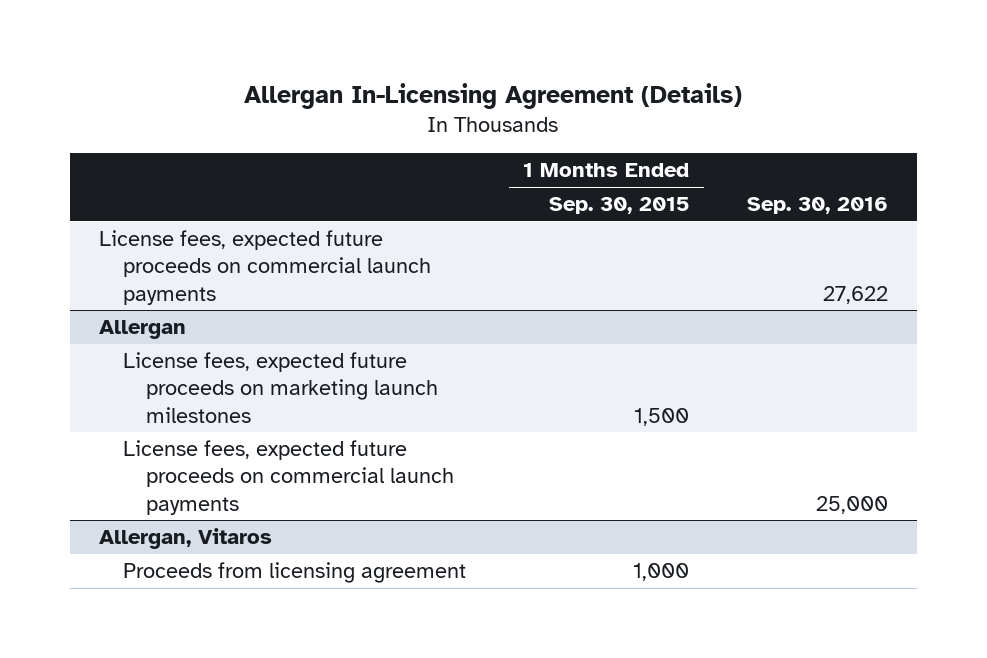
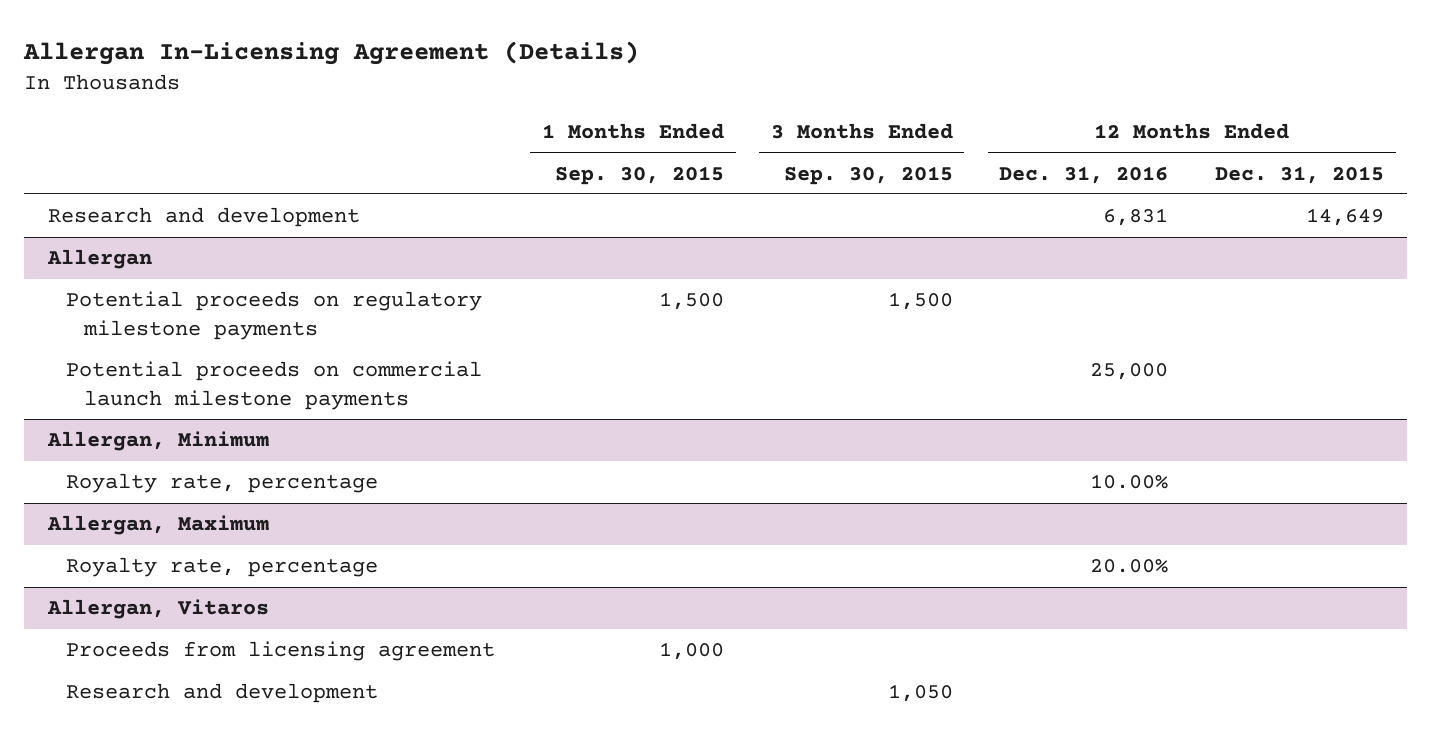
- | 1 Months Ended Sep. 30, 2015 | Sep. 30, 2016
+ | 1 Months Ended Sep. 30, 2015 | 3 Months Ended Sep. 30, 2015 | 12 Months Ended Dec. 31, 2016 | 12 Months Ended Dec. 31, 2015
- License fees, expected future proceeds on commercial launch payments | | 27,622
+ Research and development | | | 6,831 | 14,649
@ Allergan
- License fees, expected future proceeds on marketing launch milestones | 1,500 |
- License fees, expected future proceeds on commercial launch payments | | 25,000
+ Potential proceeds on regulatory milestone payments | 1,500 | 1,500 | |
+ Potential proceeds on commercial launch milestone payments | | | 25,000 |
+ Allergan, Minimum
+ Royalty rate, percentage | | | 10.00% |
+ Allergan, Maximum
+ Royalty rate, percentage | | | 20.00% |
@ Allergan, Vitaros
+ Research and development | | 1,050 | |

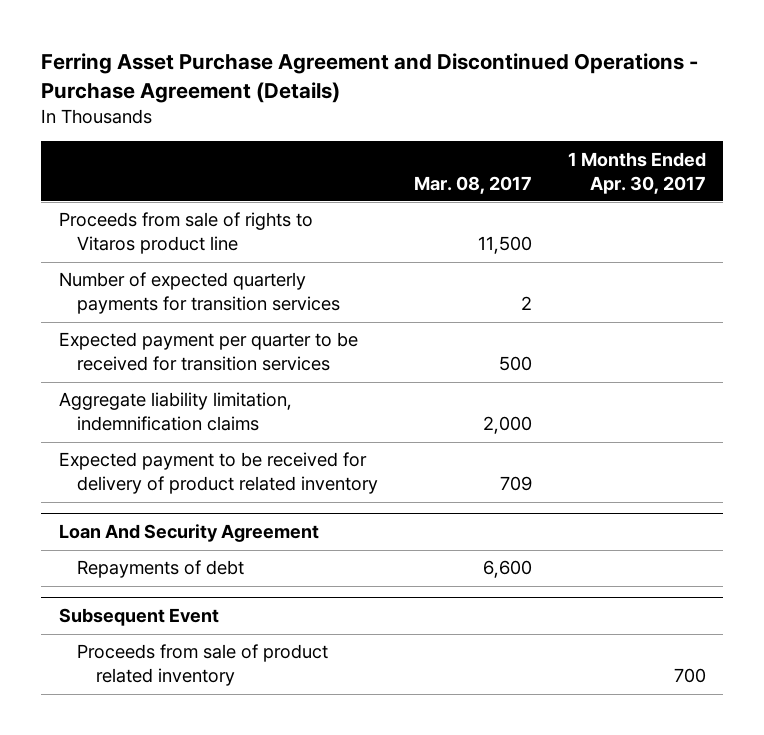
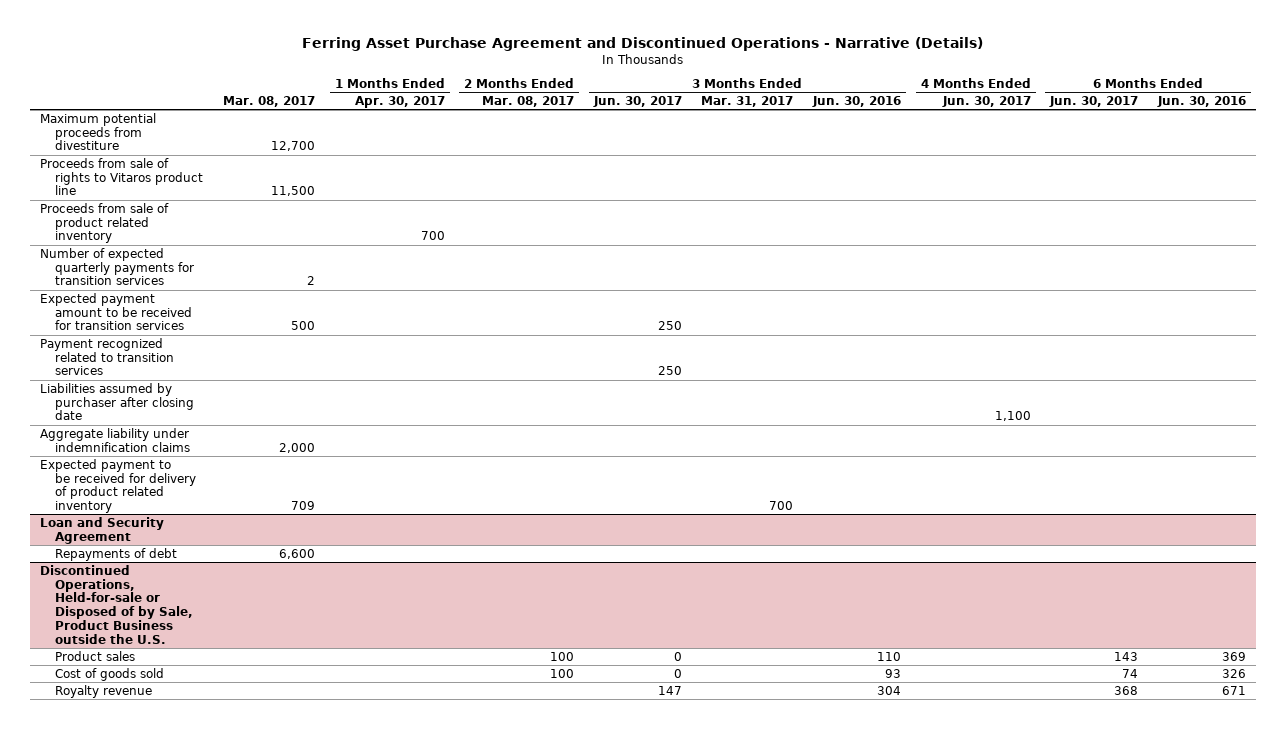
- Ferring Asset Purchase Agreement and Discontinued Operations - Purchase Agreement (Details)
+ Ferring Asset Purchase Agreement and Discontinued Operations - Narrative (Details)
- | Mar. 08, 2017 | 1 Months Ended Apr. 30, 2017
+ | Mar. 08, 2017 | 1 Months Ended Apr. 30, 2017 | 2 Months Ended Mar. 08, 2017 | 3 Months Ended Jun. 30, 2017 | 3 Months Ended Mar. 31, 2017 | 3 Months Ended Jun. 30, 2016 | 4 Months Ended Jun. 30, 2017 | 6 Months Ended Jun. 30, 2017 | 6 Months Ended Jun. 30, 2016
+ Maximum potential proceeds from divestiture | 12,700 | | | | | | | |
+ Proceeds from sale of product related inventory | | 700 | | | | | | |
- Expected payment per quarter to be received for transition services | 500 |
- Aggregate liability limitation, indemnification claims | 2,000 |
+ Expected payment amount to be received for transition services | 500 | | | 250 | | | | |
+ Payment recognized related to transition services | | | | 250 | | | | |
+ Liabilities assumed by purchaser after closing date | | | | | | | 1,100 | |
+ Aggregate liability under indemnification claims | 2,000 | | | | | | | |
- Loan And Security Agreement
+ Loan and Security Agreement
- Subsequent Event
- Proceeds from sale of product related inventory | | 700
+ Discontinued Operations, Held-for-sale or Disposed of by Sale, Product Business outside the U.S.
+ Product sales | | | 100 | 0 | | 110 | | 143 | 369
+ Cost of goods sold | | | 100 | 0 | | 93 | | 74 | 326
+ Royalty revenue | | | | 147 | | 304 | | 368 | 671

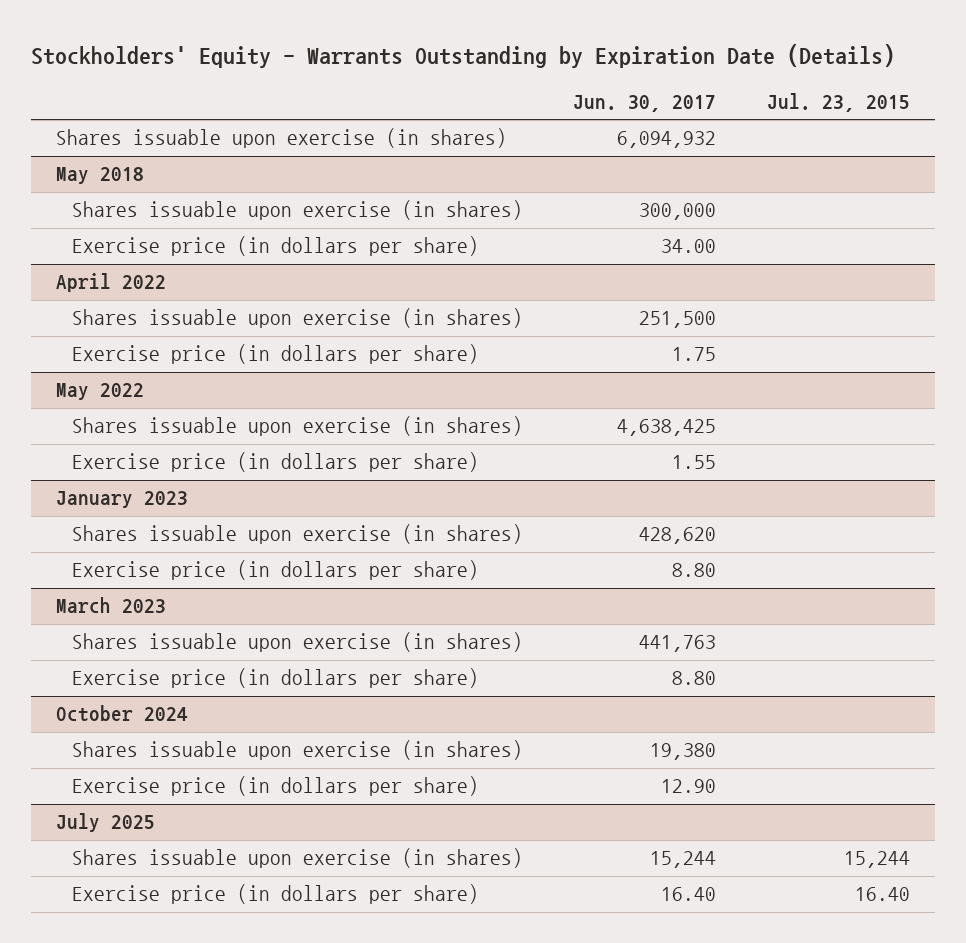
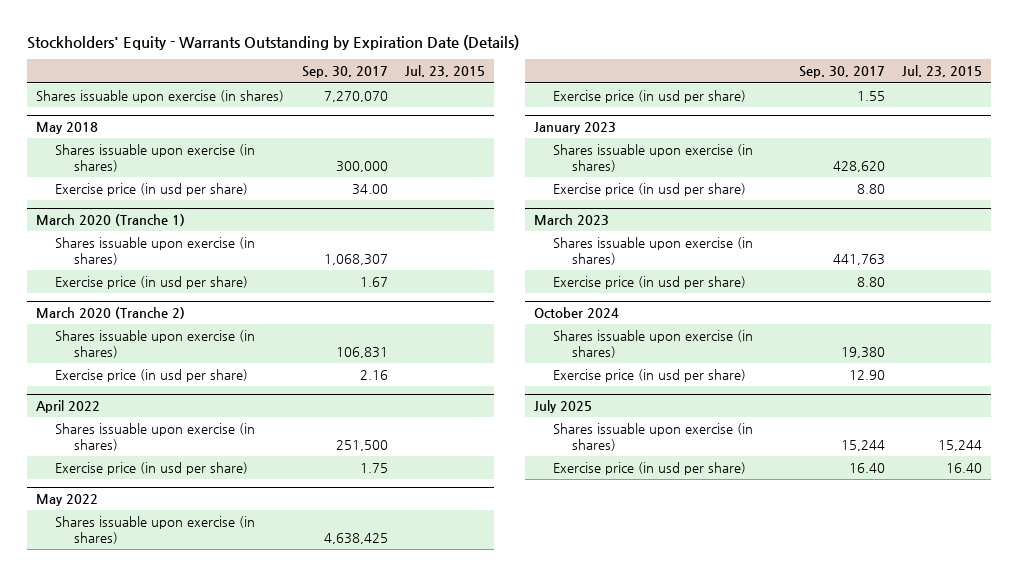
- | Jun. 30, 2017 | Jul. 23, 2015
+ | Sep. 30, 2017 | Jul. 23, 2015
@ May 2018
- Exercise price (in dollars per share) | 34.00 |
+ Exercise price (in usd per share) | 34.00 |
+ March 2020 (Tranche 1)
+ Shares issuable upon exercise (in shares) | 1,068,307 |
+ Exercise price (in usd per share) | 1.67 |
+ March 2020 (Tranche 2)
+ Shares issuable upon exercise (in shares) | 106,831 |
+ Exercise price (in usd per share) | 2.16 |
@ April 2022
- Exercise price (in dollars per share) | 1.75 |
+ Exercise price (in usd per share) | 1.75 |
@ May 2022
- Exercise price (in dollars per share) | 1.55 |
+ Exercise price (in usd per share) | 1.55 |
@ January 2023
- Exercise price (in dollars per share) | 8.80 |
+ Exercise price (in usd per share) | 8.80 |
@ March 2023
- Exercise price (in dollars per share) | 8.80 |
+ Exercise price (in usd per share) | 8.80 |
@ October 2024
- Exercise price (in dollars per share) | 12.90 |
+ Exercise price (in usd per share) | 12.90 |
@ July 2025
- Exercise price (in dollars per share) | 16.40 | 16.40
+ Exercise price (in usd per share) | 16.40 | 16.40

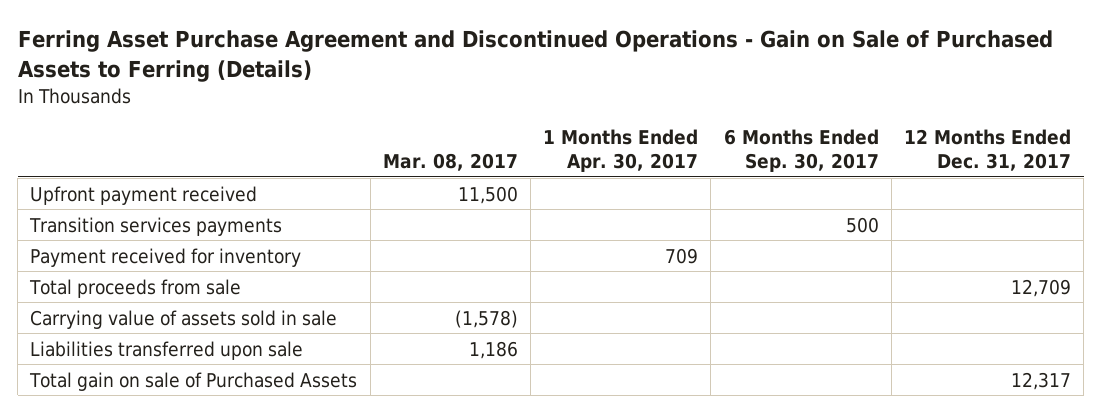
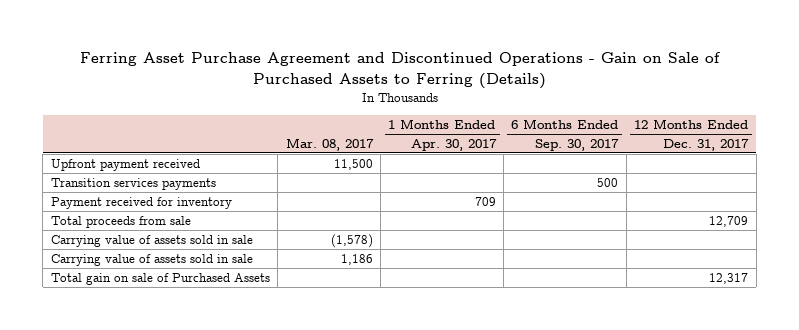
- Liabilities transferred upon sale | 1,186 | | |
+ Carrying value of assets sold in sale | 1,186 | | |

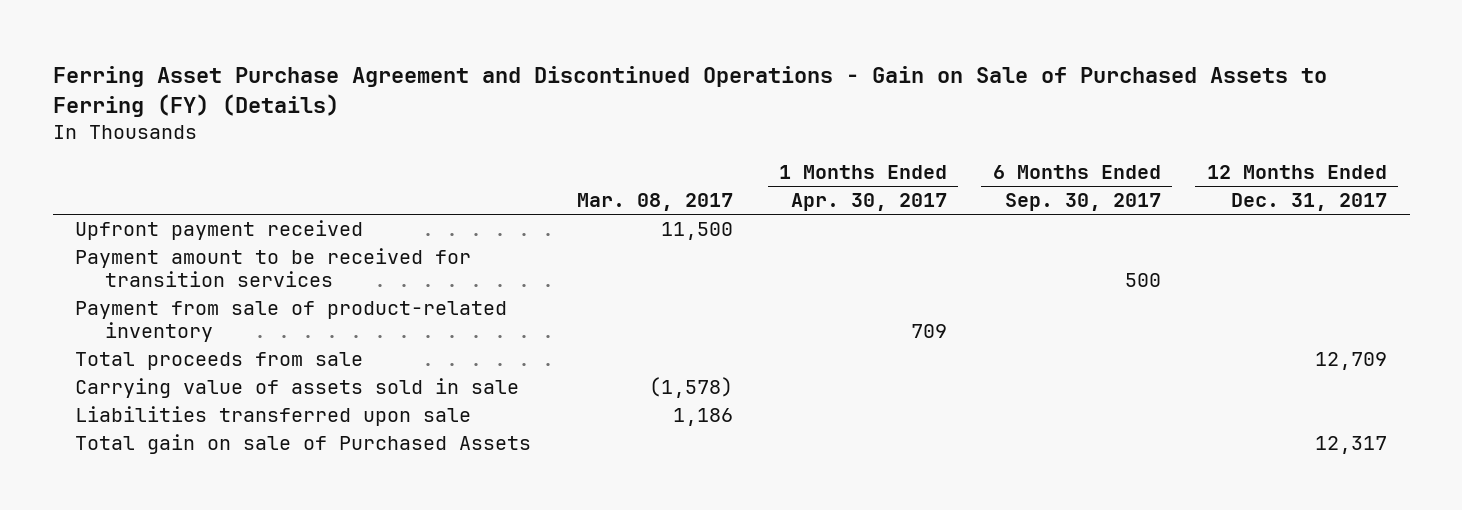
- Ferring Asset Purchase Agreement and Discontinued Operations - Gain on Sale of Purchased Assets to Ferring (Details)
+ Ferring Asset Purchase Agreement and Discontinued Operations - Gain on Sale of Purchased Assets to Ferring (FY) (Details)
- Transition services payments | | | 500 |
- Payment received for inventory | | 709 | |
+ Payment amount to be received for transition services | | | 500 |
+ Payment from sale of product-related inventory | | 709 | |
- Carrying value of assets sold in sale | 1,186 | | |
+ Liabilities transferred upon sale | 1,186 | | |

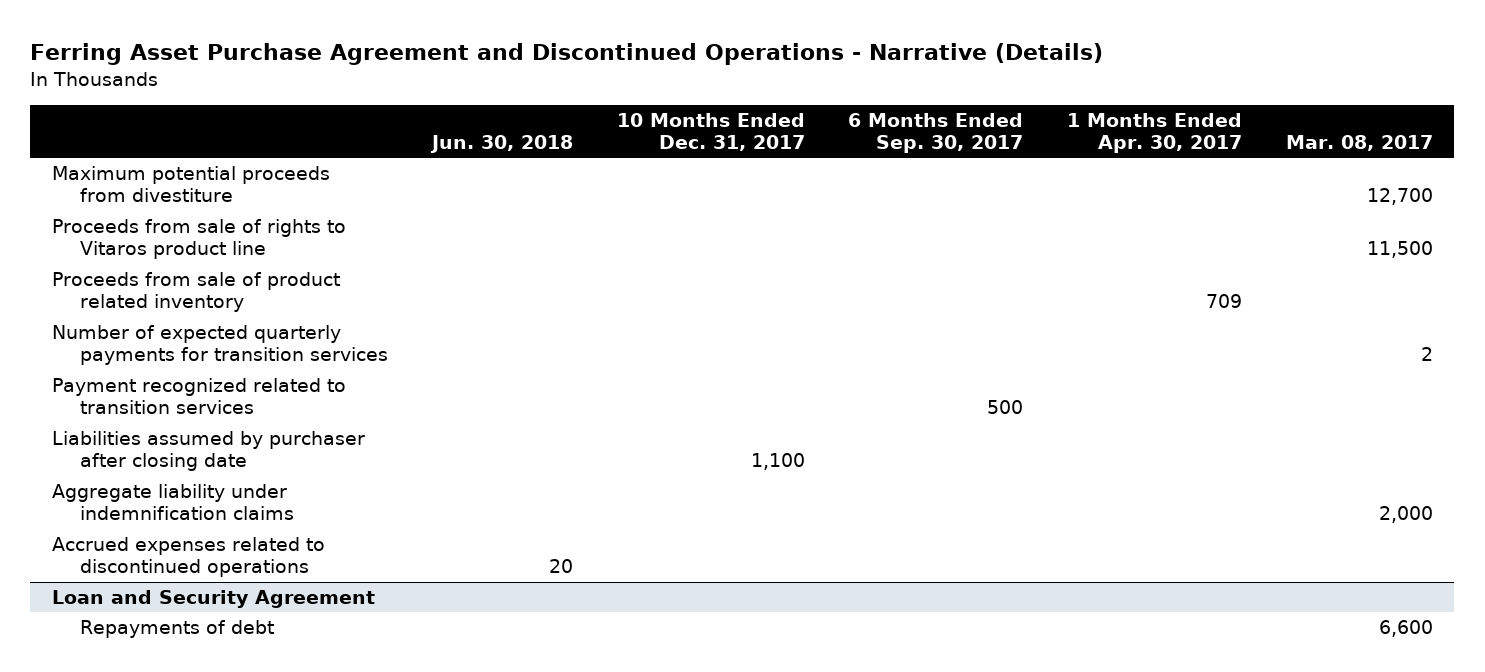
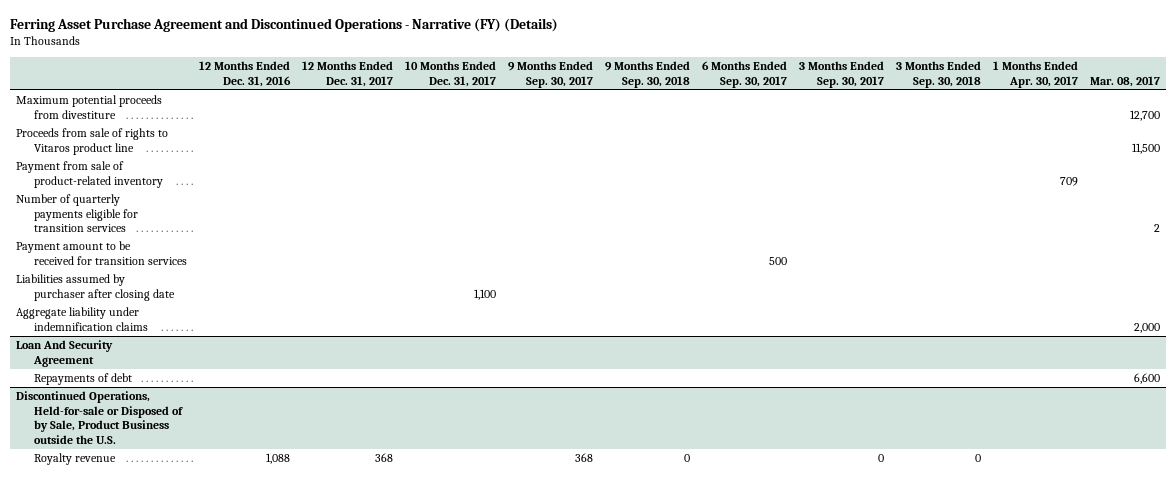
- Ferring Asset Purchase Agreement and Discontinued Operations - Narrative (Details)
+ Ferring Asset Purchase Agreement and Discontinued Operations - Narrative (FY) (Details)
- | Jun. 30, 2018 | 10 Months Ended Dec. 31, 2017 | 6 Months Ended Sep. 30, 2017 | 1 Months Ended Apr. 30, 2017 | Mar. 08, 2017
+ | 12 Months Ended Dec. 31, 2016 | 12 Months Ended Dec. 31, 2017 | 10 Months Ended Dec. 31, 2017 | 9 Months Ended Sep. 30, 2017 | 9 Months Ended Sep. 30, 2018 | 6 Months Ended Sep. 30, 2017 | 3 Months Ended Sep. 30, 2017 | 3 Months Ended Sep. 30, 2018 | 1 Months Ended Apr. 30, 2017 | Mar. 08, 2017
- Proceeds from sale of product related inventory | | | | 709 |
- Number of expected quarterly payments for transition services | | | | | 2
- Payment recognized related to transition services | | | 500 | |
+ Payment from sale of product-related inventory | | | | | | | | | 709 |
+ Number of quarterly payments eligible for transition services | | | | | | | | | | 2
+ Payment amount to be received for transition services | | | | | | 500 | | | |
- Accrued expenses related to discontinued operations | 20 | | | |
- Loan and Security Agreement
+ Loan And Security Agreement
+ Discontinued Operations, Held-for-sale or Disposed of by Sale, Product Business outside the U.S.
+ Royalty revenue | 1,088 | 368 | | 368 | 0 | | 0 | 0 | |

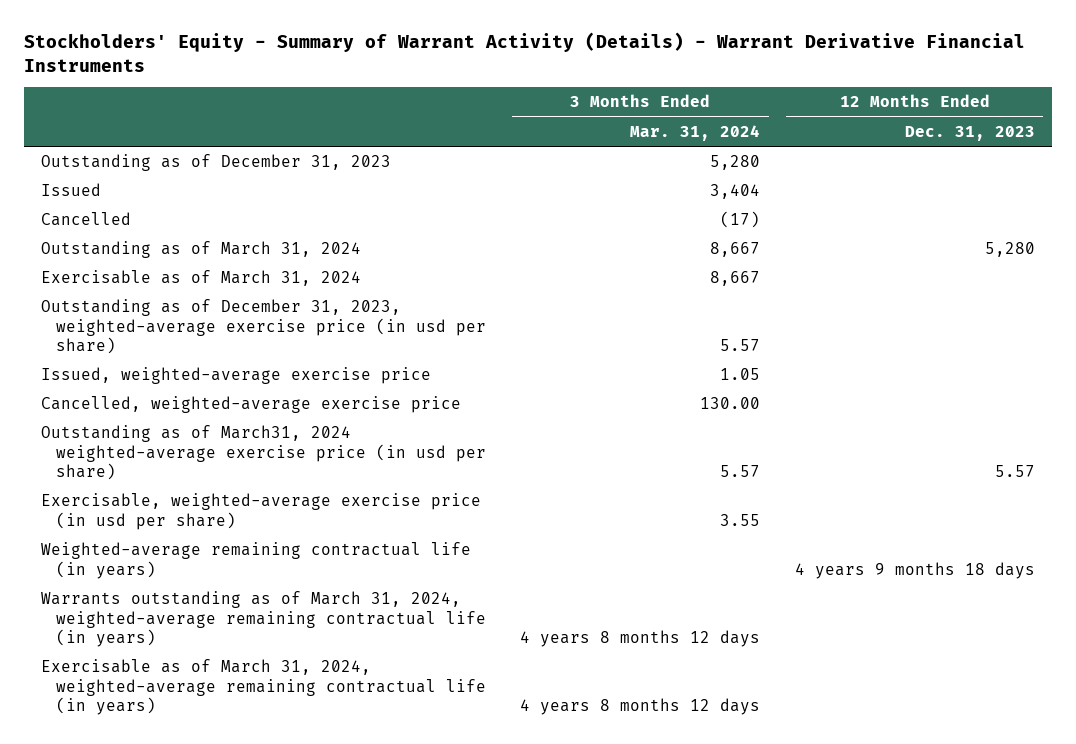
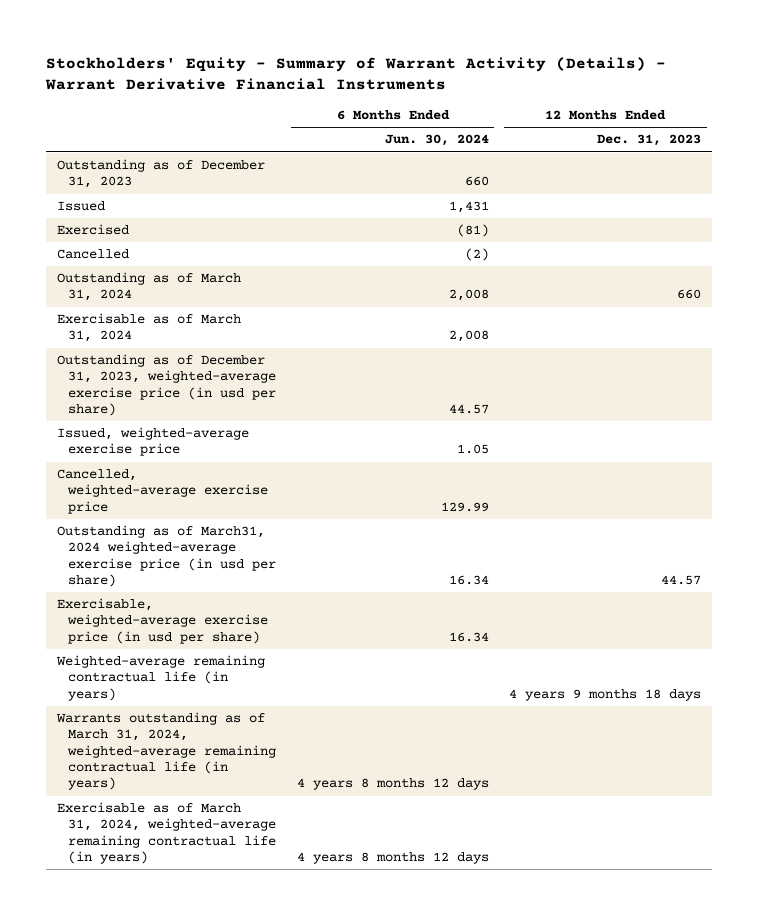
- | 3 Months Ended Mar. 31, 2024 | 12 Months Ended Dec. 31, 2023
+ | 6 Months Ended Jun. 30, 2024 | 12 Months Ended Dec. 31, 2023
+ Exercised | (81) |
- Outstanding as of March 31, 2024 | 8,667 | 5,280
+ Outstanding as of March 31, 2024 | 2,008 | 660
- Outstanding as of March31, 2024 weighted-average exercise price (in usd per share) | 5.57 | 5.57
+ Outstanding as of March31, 2024 weighted-average exercise price (in usd per share) | 16.34 | 44.57

